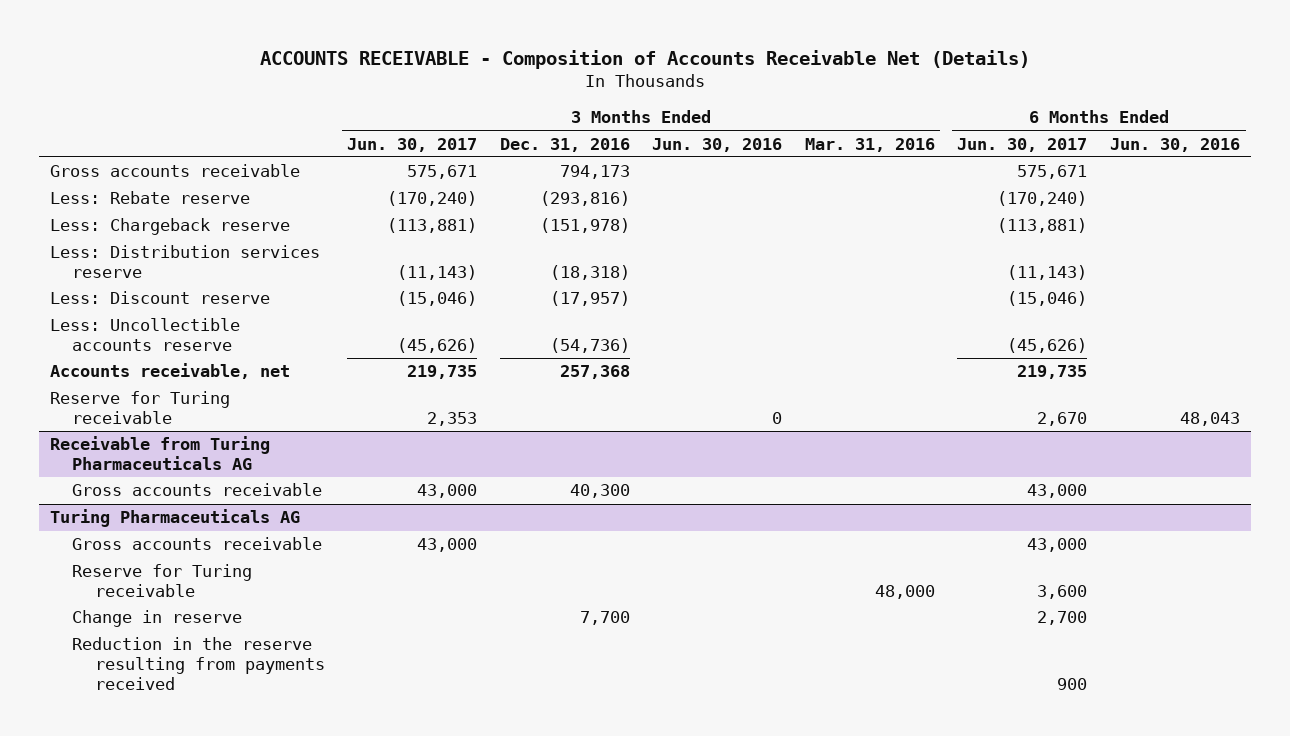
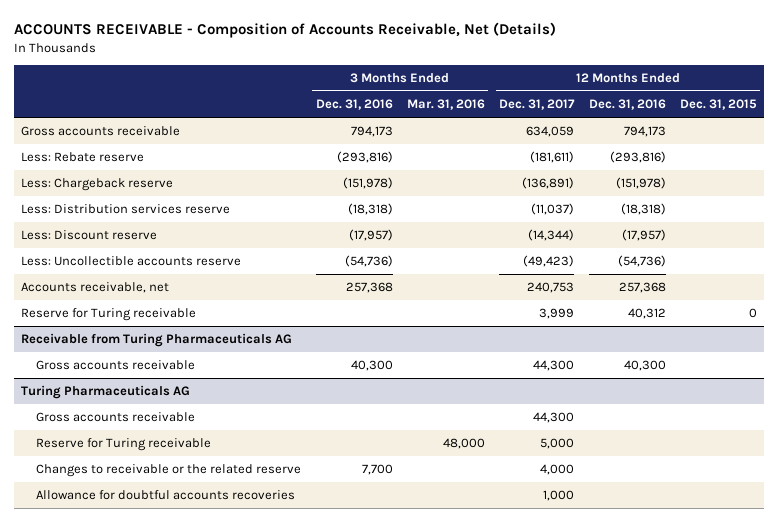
- ACCOUNTS RECEIVABLE - Composition of Accounts Receivable Net (Details)
+ ACCOUNTS RECEIVABLE - Composition of Accounts Receivable, Net (Details)
- | 3 Months Ended Jun. 30, 2017 | 3 Months Ended Dec. 31, 2016 | 3 Months Ended Jun. 30, 2016 | 3 Months Ended Mar. 31, 2016 | 6 Months Ended Jun. 30, 2017 | 6 Months Ended Jun. 30, 2016
+ | 3 Months Ended Dec. 31, 2016 | 3 Months Ended Mar. 31, 2016 | 12 Months Ended Dec. 31, 2017 | 12 Months Ended Dec. 31, 2016 | 12 Months Ended Dec. 31, 2015
@ Turing Pharmaceuticals AG
- Change in reserve | | 7,700 | | | 2,700 |
- Reduction in the reserve resulting from payments received | | | | | 900 |
+ Changes to receivable or the related reserve | 7,700 | | 4,000 | |
+ Allowance for doubtful accounts recoveries | | | 1,000 | |

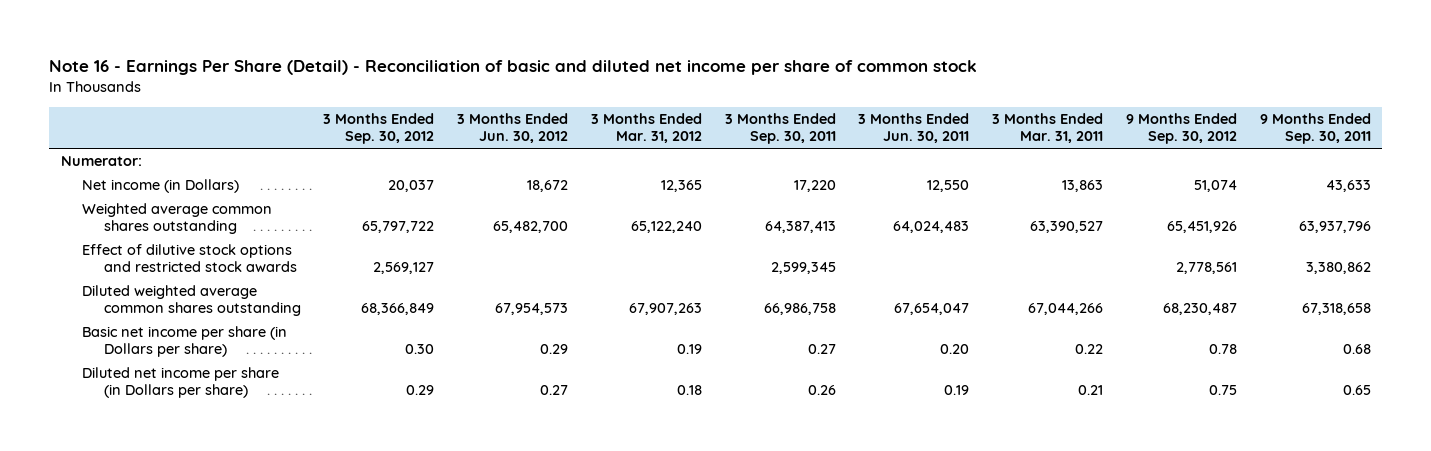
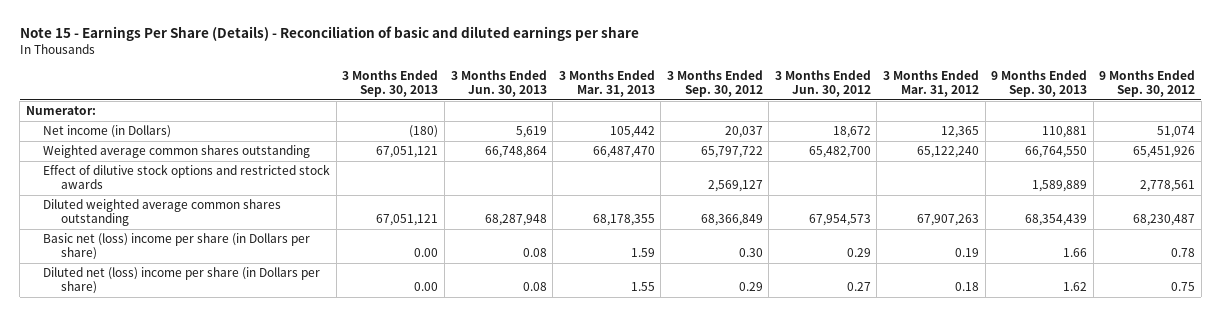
- Note 16 - Earnings Per Share (Detail) - Reconciliation of basic and diluted net income per share of common stock
+ Note 15 - Earnings Per Share (Details) - Reconciliation of basic and diluted earnings per share
- | 3 Months Ended Sep. 30, 2012 | 3 Months Ended Jun. 30, 2012 | 3 Months Ended Mar. 31, 2012 | 3 Months Ended Sep. 30, 2011 | 3 Months Ended Jun. 30, 2011 | 3 Months Ended Mar. 31, 2011 | 9 Months Ended Sep. 30, 2012 | 9 Months Ended Sep. 30, 2011
+ | 3 Months Ended Sep. 30, 2013 | 3 Months Ended Jun. 30, 2013 | 3 Months Ended Mar. 31, 2013 | 3 Months Ended Sep. 30, 2012 | 3 Months Ended Jun. 30, 2012 | 3 Months Ended Mar. 31, 2012 | 9 Months Ended Sep. 30, 2013 | 9 Months Ended Sep. 30, 2012
- Basic net income per share (in Dollars per share) | 0.30 | 0.29 | 0.19 | 0.27 | 0.20 | 0.22 | 0.78 | 0.68
- Diluted net income per share (in Dollars per share) | 0.29 | 0.27 | 0.18 | 0.26 | 0.19 | 0.21 | 0.75 | 0.65
+ Basic net (loss) income per share (in Dollars per share) | 0.00 | 0.08 | 1.59 | 0.30 | 0.29 | 0.19 | 1.66 | 0.78
+ Diluted net (loss) income per share (in Dollars per share) | 0.00 | 0.08 | 1.55 | 0.29 | 0.27 | 0.18 | 1.62 | 0.75

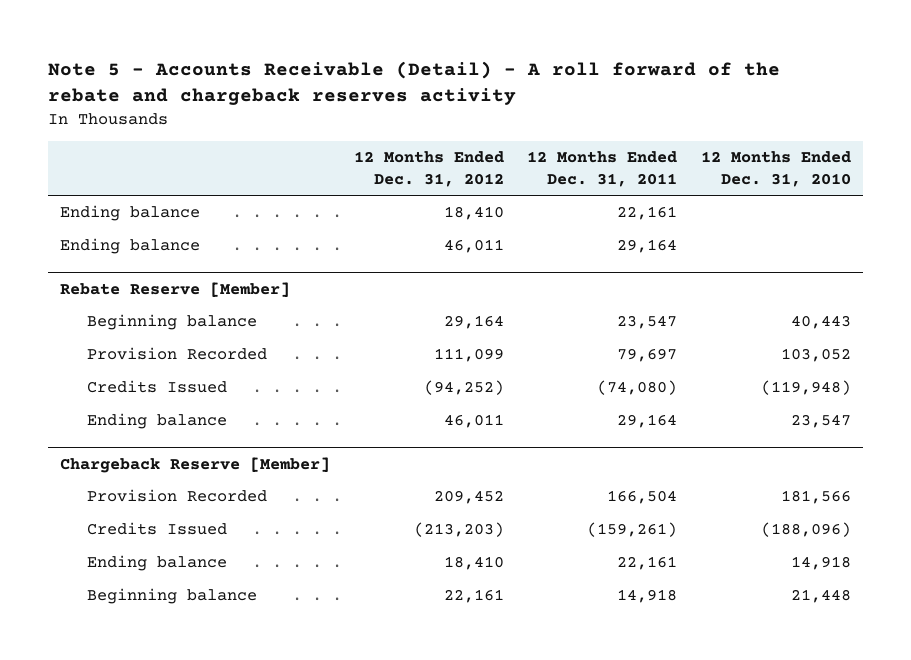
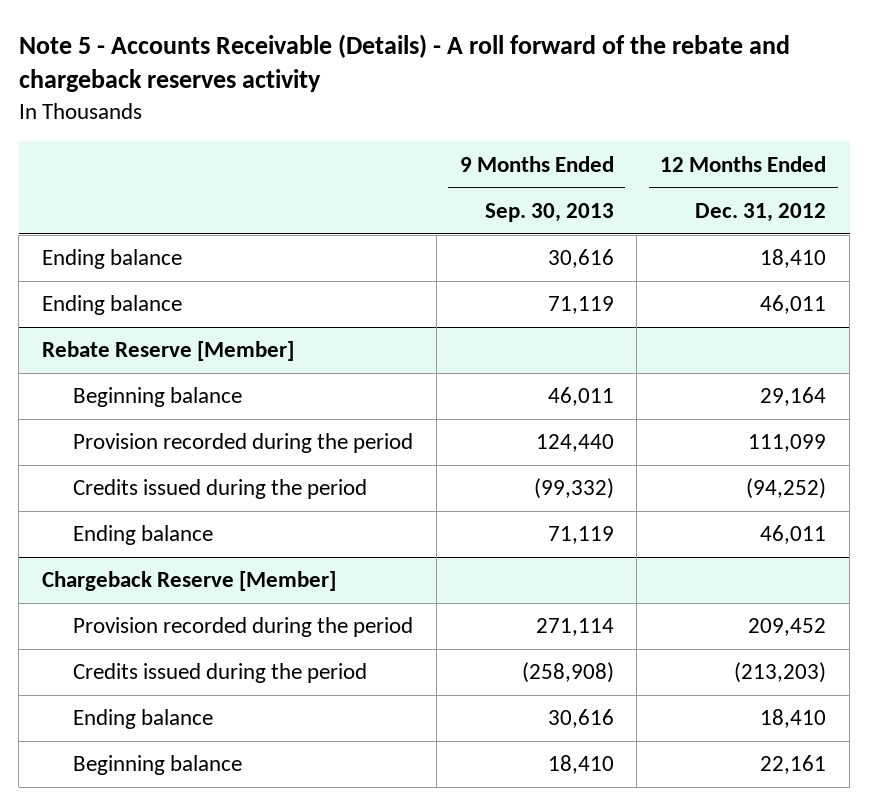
- Note 5 - Accounts Receivable (Detail) - A roll forward of the rebate and chargeback reserves activity
+ Note 5 - Accounts Receivable (Details) - A roll forward of the rebate and chargeback reserves activity
- | 12 Months Ended Dec. 31, 2012 | 12 Months Ended Dec. 31, 2011 | 12 Months Ended Dec. 31, 2010
+ | 9 Months Ended Sep. 30, 2013 | 12 Months Ended Dec. 31, 2012
@ Rebate Reserve [Member]
- Provision Recorded | 111,099 | 79,697 | 103,052
- Credits Issued | (94,252) | (74,080) | (119,948)
+ Provision recorded during the period | 124,440 | 111,099
+ Credits issued during the period | (99,332) | (94,252)
@ Chargeback Reserve [Member]
- Provision Recorded | 209,452 | 166,504 | 181,566
- Credits Issued | (213,203) | (159,261) | (188,096)
+ Provision recorded during the period | 271,114 | 209,452
+ Credits issued during the period | (258,908) | (213,203)

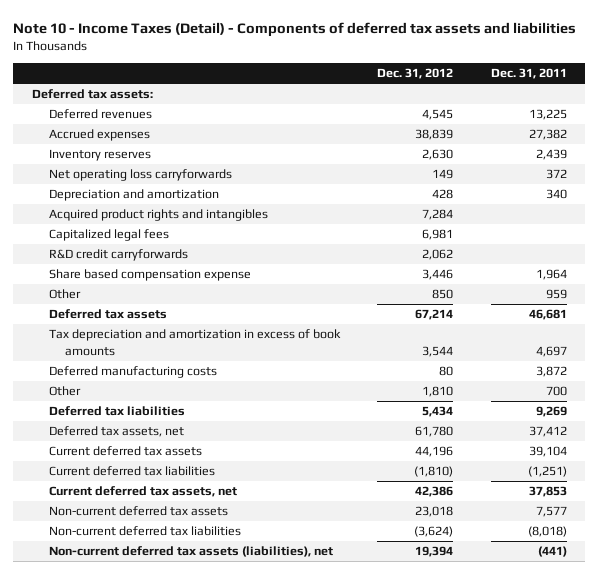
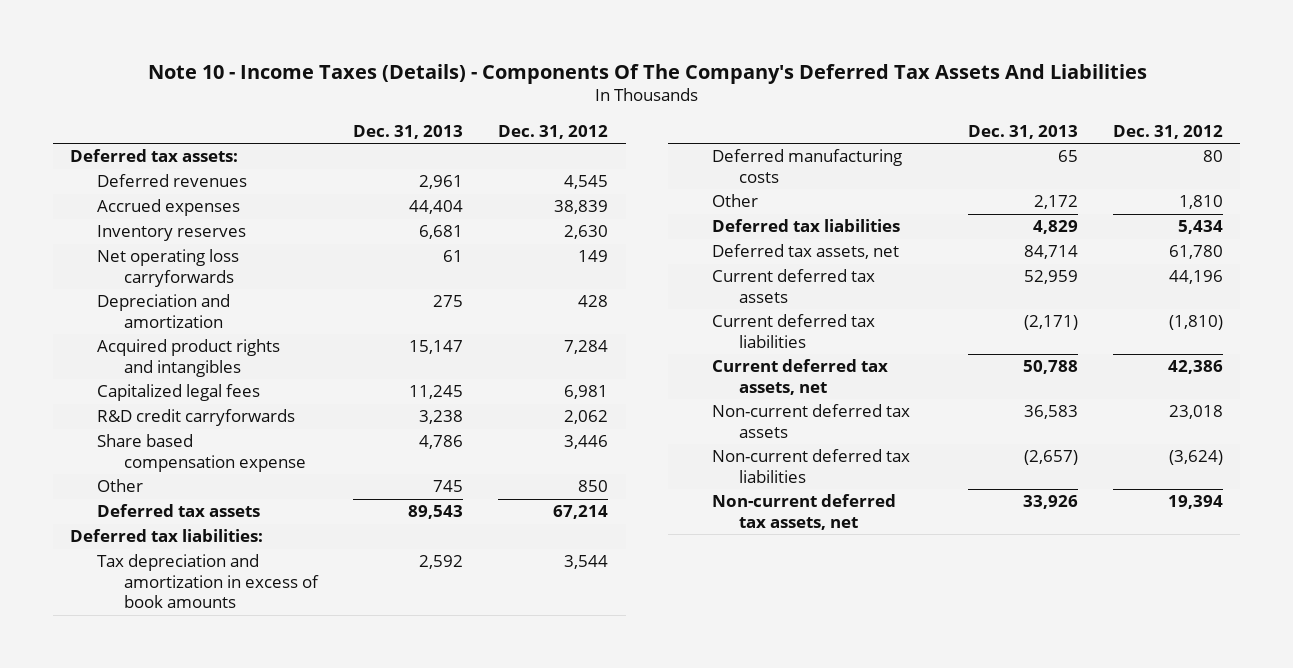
- Note 10 - Income Taxes (Detail) - Components of deferred tax assets and liabilities
+ Note 10 - Income Taxes (Details) - Components Of The Company's Deferred Tax Assets And Liabilities
- | Dec. 31, 2012 | Dec. 31, 2011
+ | Dec. 31, 2013 | Dec. 31, 2012
+ Deferred tax liabilities:
- Non-current deferred tax assets (liabilities), net | 19,394 | (441)
+ Non-current deferred tax assets, net | 33,926 | 19,394

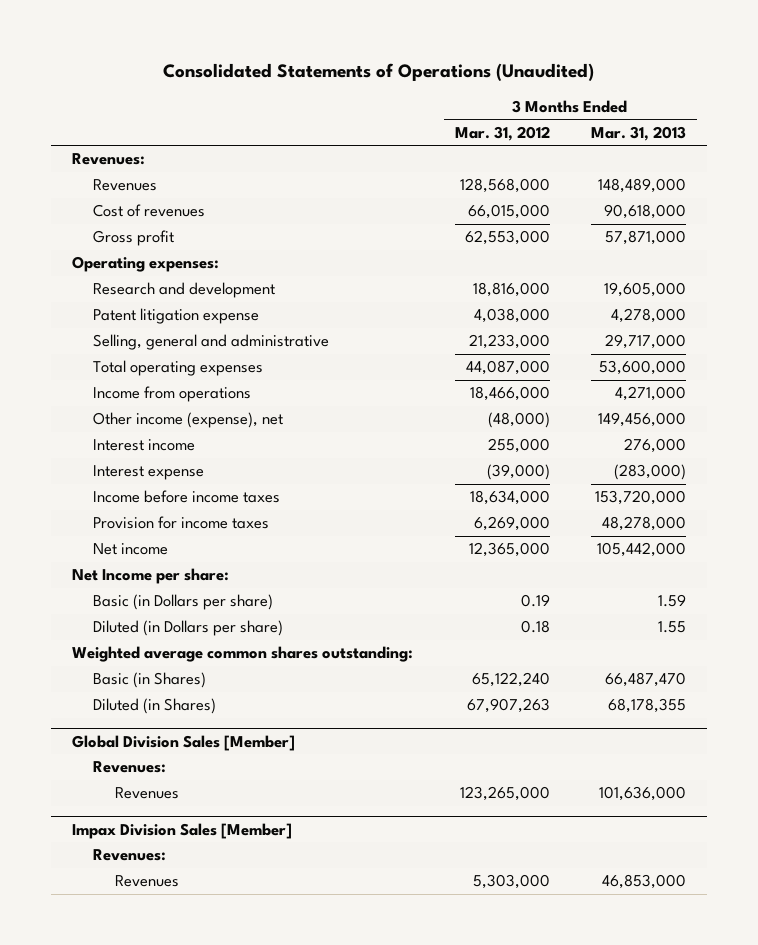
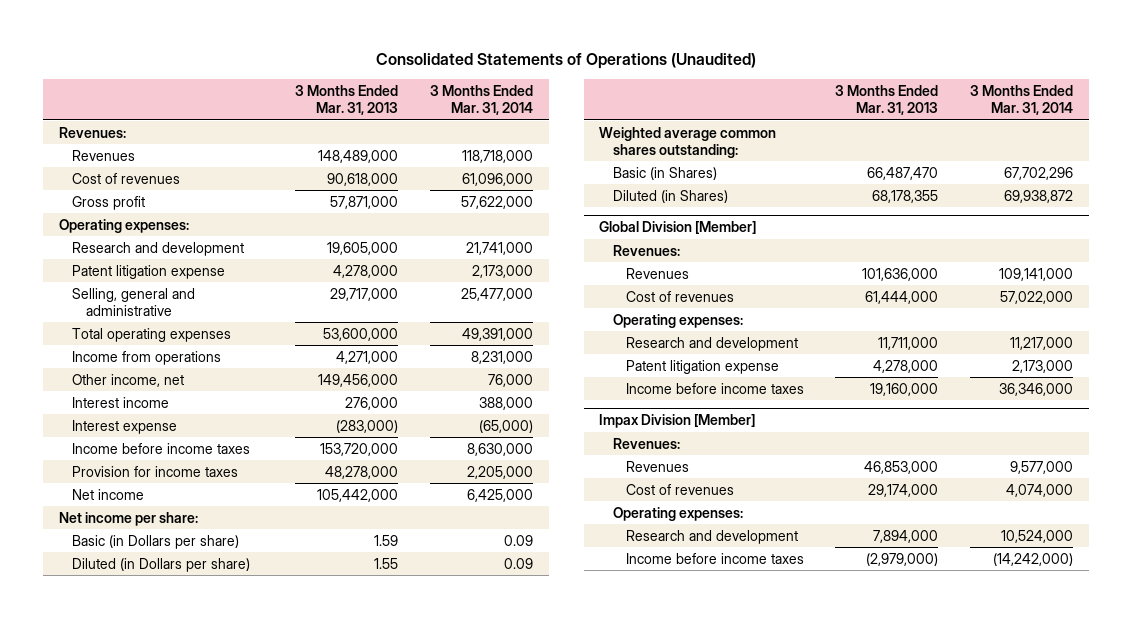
- | 3 Months Ended Mar. 31, 2012 | 3 Months Ended Mar. 31, 2013
+ | 3 Months Ended Mar. 31, 2013 | 3 Months Ended Mar. 31, 2014
- Other income (expense), net | (48,000) | 149,456,000
+ Other income, net | 149,456,000 | 76,000
- Net Income per share:
+ Net income per share:
- Global Division Sales [Member]
+ Global Division [Member]
- Impax Division Sales [Member]
+ Cost of revenues | 61,444,000 | 57,022,000
+ Operating expenses:
+ Research and development | 11,711,000 | 11,217,000
+ Patent litigation expense | 4,278,000 | 2,173,000
+ Income before income taxes | 19,160,000 | 36,346,000
+ Impax Division [Member]
+ Cost of revenues | 29,174,000 | 4,074,000
+ Operating expenses:
+ Research and development | 7,894,000 | 10,524,000
+ Income before income taxes | (2,979,000) | (14,242,000)

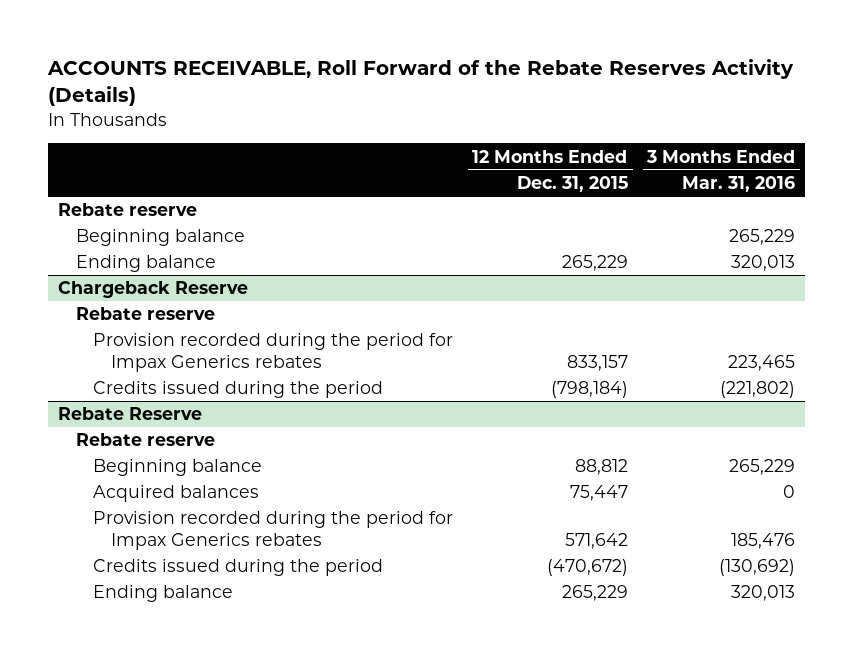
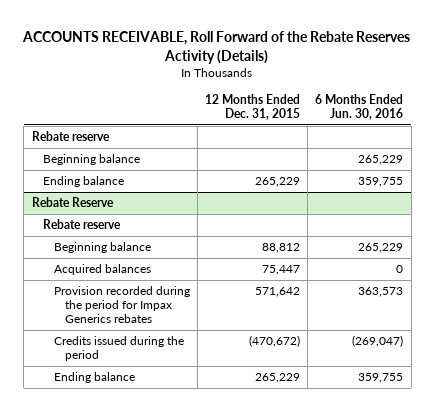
- | 12 Months Ended Dec. 31, 2015 | 3 Months Ended Mar. 31, 2016
+ | 12 Months Ended Dec. 31, 2015 | 6 Months Ended Jun. 30, 2016
- Chargeback Reserve
- Rebate reserve
- Provision recorded during the period for Impax Generics rebates | 833,157 | 223,465
- Credits issued during the period | (798,184) | (221,802)

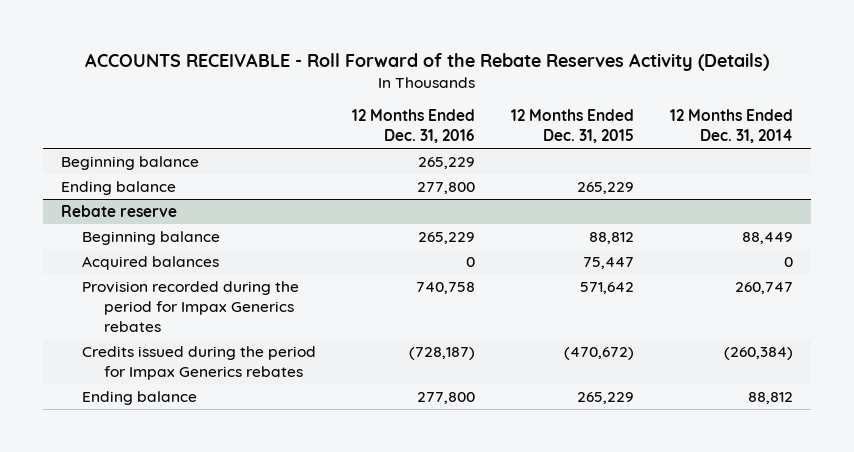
- ACCOUNTS RECEIVABLE, Roll Forward of the Rebate Reserves Activity (Details)
+ ACCOUNTS RECEIVABLE - Roll Forward of the Rebate Reserves Activity (Details)
- | 12 Months Ended Dec. 31, 2015 | 6 Months Ended Jun. 30, 2016
+ | 12 Months Ended Dec. 31, 2016 | 12 Months Ended Dec. 31, 2015 | 12 Months Ended Dec. 31, 2014
- Rebate reserve
- Rebate Reserve
- Rebate reserve
+ Rebate reserve
- Credits issued during the period | (470,672) | (269,047)
+ Credits issued during the period for Impax Generics rebates | (728,187) | (470,672) | (260,384)

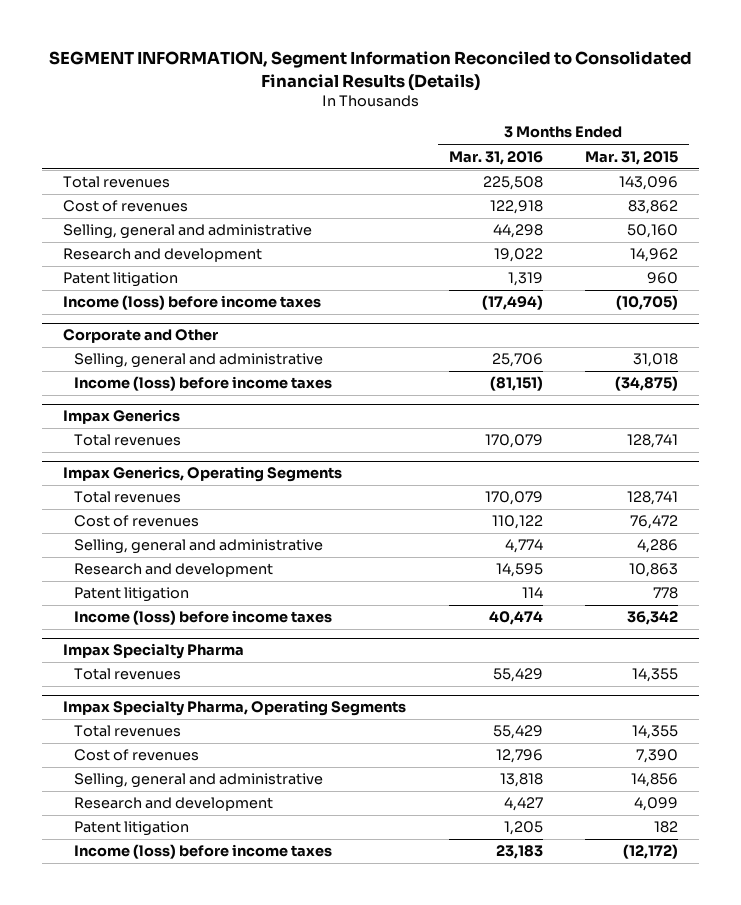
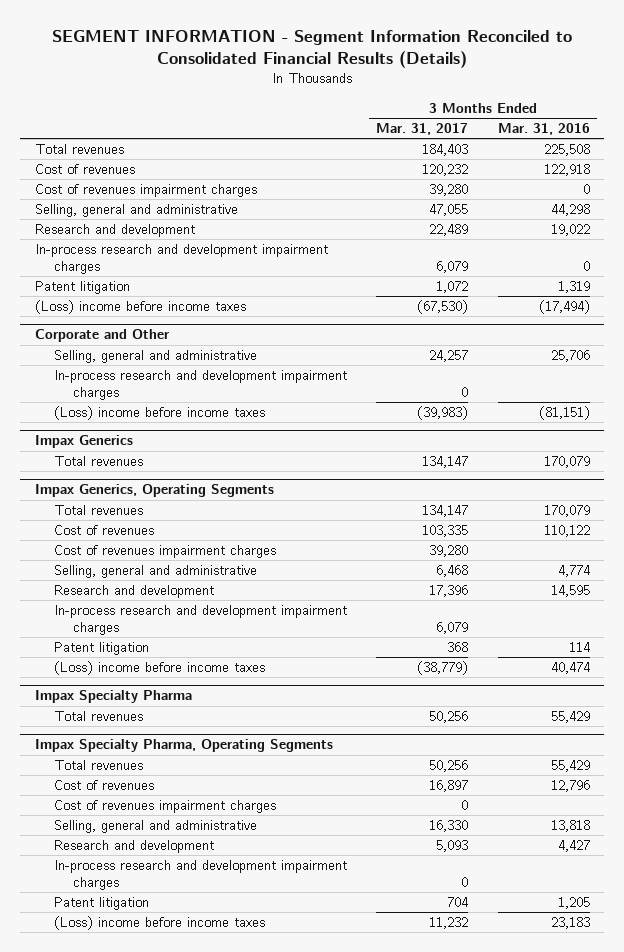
- SEGMENT INFORMATION, Segment Information Reconciled to Consolidated Financial Results (Details)
+ SEGMENT INFORMATION - Segment Information Reconciled to Consolidated Financial Results (Details)
- | 3 Months Ended Mar. 31, 2016 | 3 Months Ended Mar. 31, 2015
+ | 3 Months Ended Mar. 31, 2017 | 3 Months Ended Mar. 31, 2016
+ Cost of revenues impairment charges | 39,280 | 0
+ In-process research and development impairment charges | 6,079 | 0
- Income (loss) before income taxes | (17,494) | (10,705)
+ (Loss) income before income taxes | (67,530) | (17,494)
@ Corporate and Other
- Income (loss) before income taxes | (81,151) | (34,875)
+ In-process research and development impairment charges | 0 |
+ (Loss) income before income taxes | (39,983) | (81,151)
@ Impax Generics, Operating Segments
+ Cost of revenues impairment charges | 39,280 |
+ In-process research and development impairment charges | 6,079 |
- Income (loss) before income taxes | 40,474 | 36,342
+ (Loss) income before income taxes | (38,779) | 40,474
@ Impax Specialty Pharma, Operating Segments
+ Cost of revenues impairment charges | 0 |
+ In-process research and development impairment charges | 0 |
- Income (loss) before income taxes | 23,183 | (12,172)
+ (Loss) income before income taxes | 11,232 | 23,183

